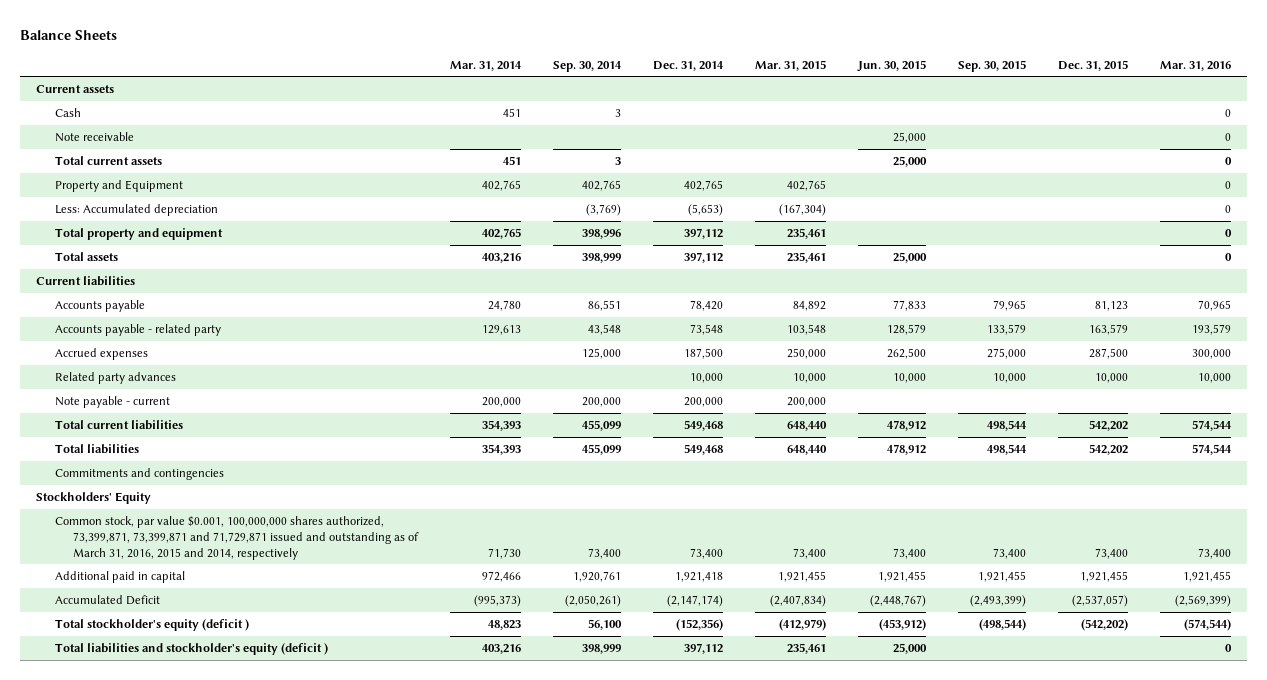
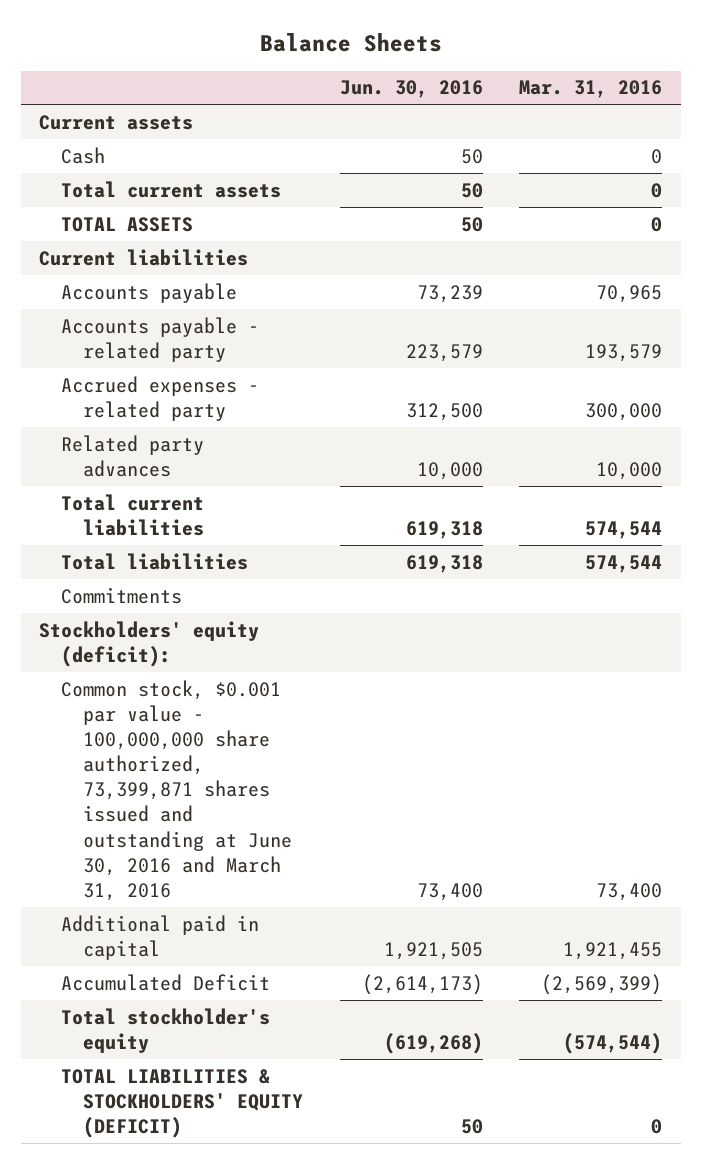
- | Mar. 31, 2014 | Sep. 30, 2014 | Dec. 31, 2014 | Mar. 31, 2015 | Jun. 30, 2015 | Sep. 30, 2015 | Dec. 31, 2015 | Mar. 31, 2016
+ | Jun. 30, 2016 | Mar. 31, 2016
- Note receivable | | | | | 25,000 | | | 0
- Property and Equipment | 402,765 | 402,765 | 402,765 | 402,765 | | | | 0
- Less: Accumulated depreciation | | (3,769) | (5,653) | (167,304) | | | | 0
- Total property and equipment | 402,765 | 398,996 | 397,112 | 235,461 | | | | 0
- Total assets | 403,216 | 398,999 | 397,112 | 235,461 | 25,000 | | | 0
+ TOTAL ASSETS | 50 | 0
- Accrued expenses | | 125,000 | 187,500 | 250,000 | 262,500 | 275,000 | 287,500 | 300,000
+ Accrued expenses - related party | 312,500 | 300,000
- Note payable - current | 200,000 | 200,000 | 200,000 | 200,000 | | | |
- Commitments and contingencies
- Stockholders' Equity
- Common stock, par value $0.001, 100,000,000 shares authorized, 73,399,871, 73,399,871 and 71,729,871 issued and outstanding as of March 31, 2016, 2015 and 2014, respectively | 71,730 | 73,400 | 73,400 | 73,400 | 73,400 | 73,400 | 73,400 | 73,400
+ Commitments
+ Stockholders' equity (deficit):
+ Common stock, $0.001 par value - 100,000,000 share authorized, 73,399,871 shares issued and outstanding at June 30, 2016 and March 31, 2016 | 73,400 | 73,400
- Total stockholder's equity (deficit ) | 48,823 | 56,100 | (152,356) | (412,979) | (453,912) | (498,544) | (542,202) | (574,544)
- Total liabilities and stockholder's equity (deficit ) | 403,216 | 398,999 | 397,112 | 235,461 | 25,000 | | | 0
+ Total stockholder's equity | (619,268) | (574,544)
+ TOTAL LIABILITIES & STOCKHOLDERS' EQUITY (DEFICIT) | 50 | 0

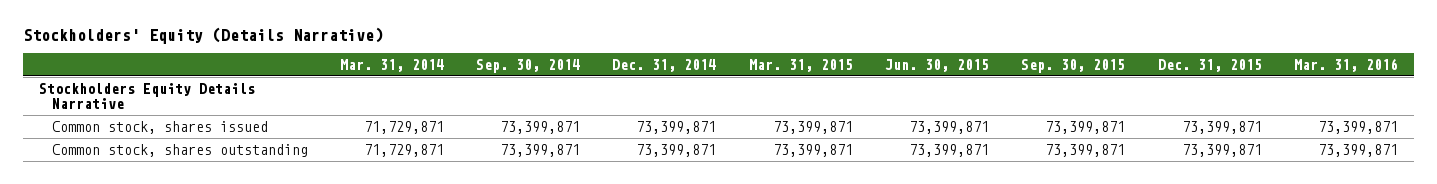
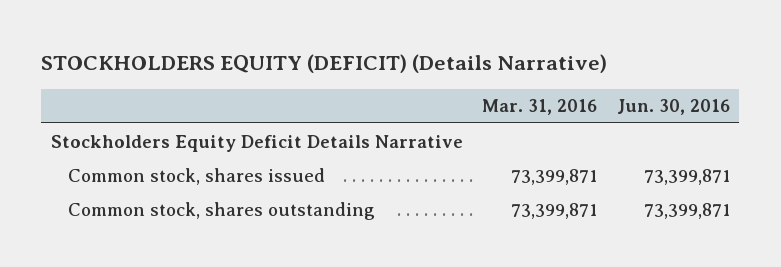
- Stockholders' Equity (Details Narrative)
+ STOCKHOLDERS EQUITY (DEFICIT) (Details Narrative)
- | Mar. 31, 2014 | Sep. 30, 2014 | Dec. 31, 2014 | Mar. 31, 2015 | Jun. 30, 2015 | Sep. 30, 2015 | Dec. 31, 2015 | Mar. 31, 2016
+ | Mar. 31, 2016 | Jun. 30, 2016
- Stockholders Equity Details Narrative
+ Stockholders Equity Deficit Details Narrative

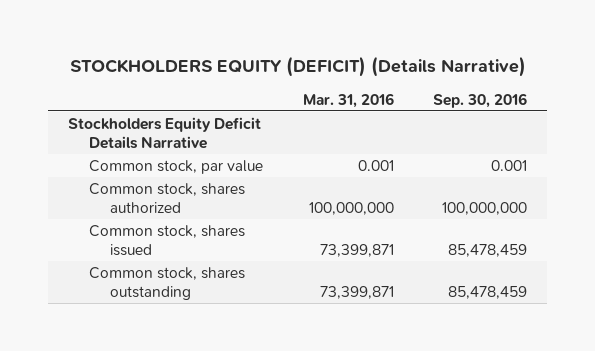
- | Mar. 31, 2016 | Jun. 30, 2016
+ | Mar. 31, 2016 | Sep. 30, 2016
+ Common stock, par value | 0.001 | 0.001
+ Common stock, shares authorized | 100,000,000 | 100,000,000

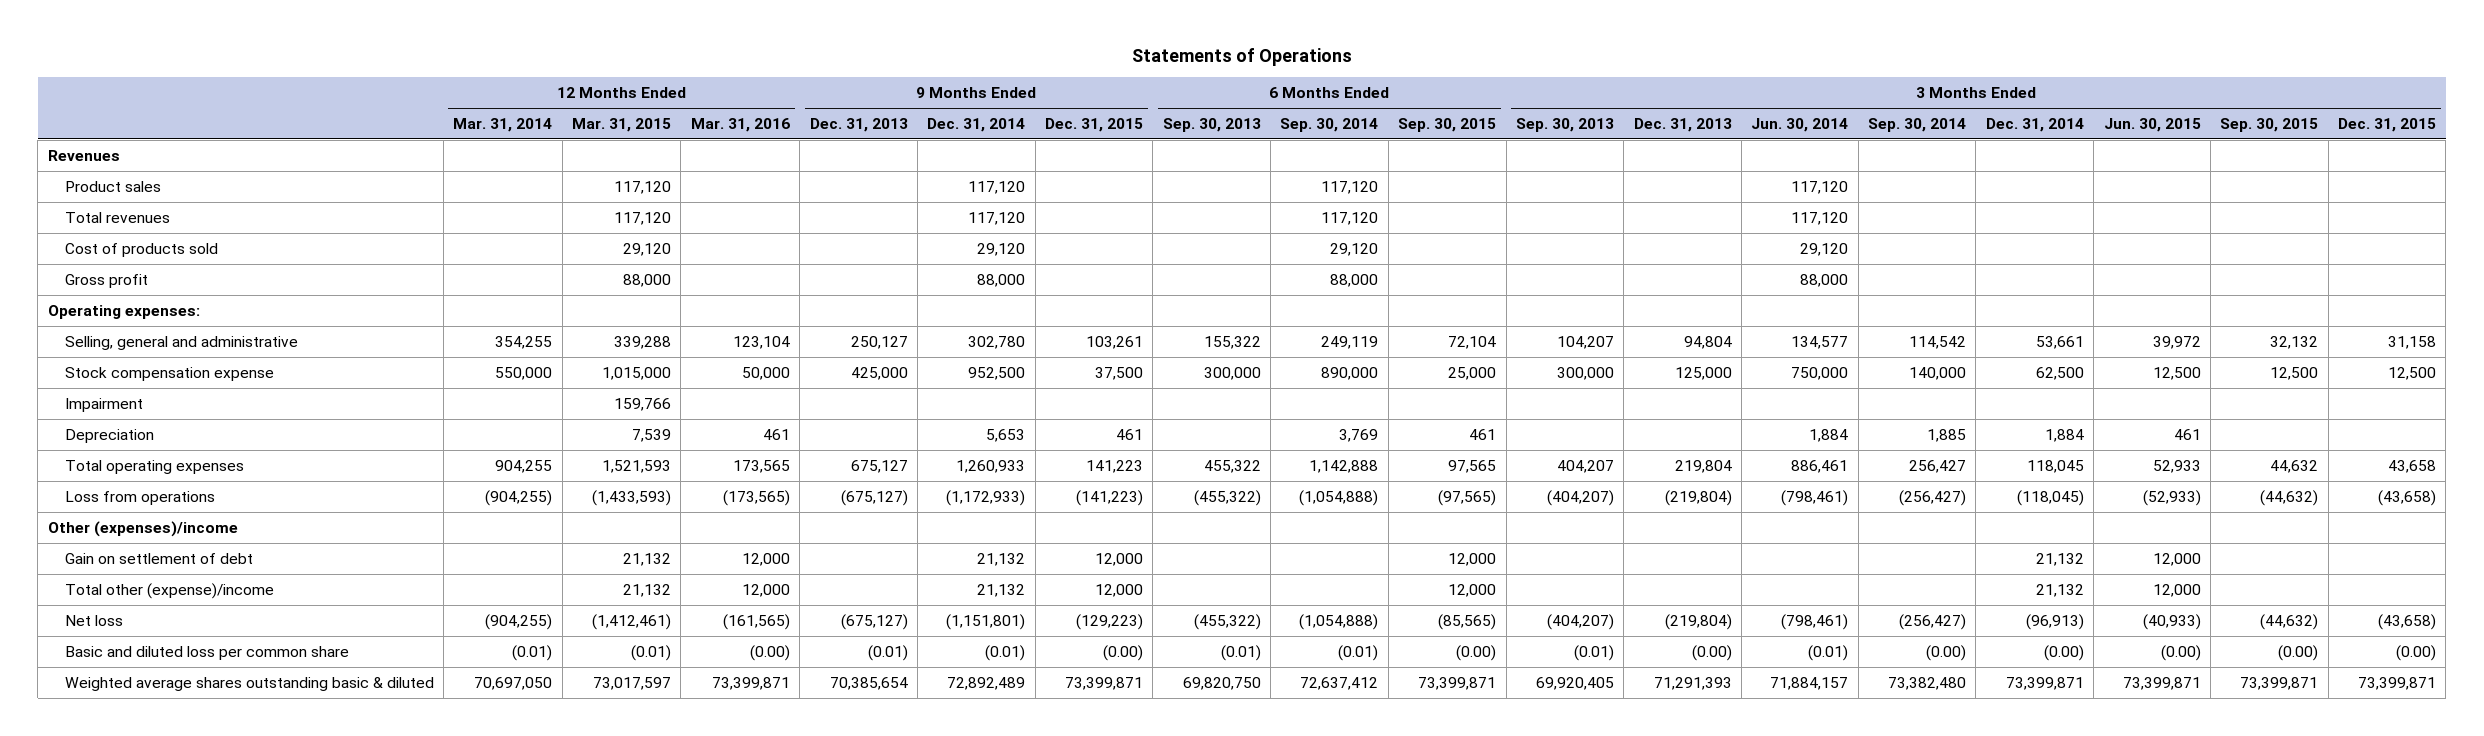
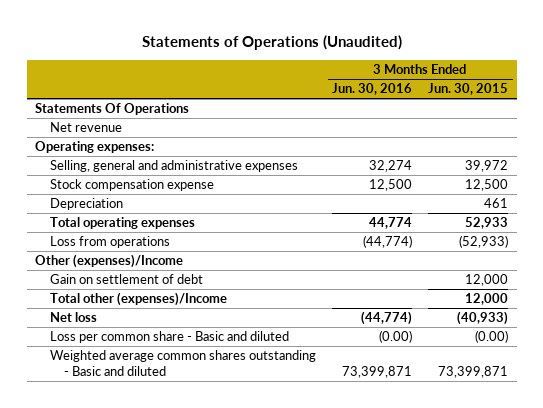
- Statements of Operations
+ Statements of Operations (Unaudited)
- | 12 Months Ended Mar. 31, 2014 | 12 Months Ended Mar. 31, 2015 | 12 Months Ended Mar. 31, 2016 | 9 Months Ended Dec. 31, 2013 | 9 Months Ended Dec. 31, 2014 | 9 Months Ended Dec. 31, 2015 | 6 Months Ended Sep. 30, 2013 | 6 Months Ended Sep. 30, 2014 | 6 Months Ended Sep. 30, 2015 | 3 Months Ended Sep. 30, 2013 | 3 Months Ended Dec. 31, 2013 | 3 Months Ended Jun. 30, 2014 | 3 Months Ended Sep. 30, 2014 | 3 Months Ended Dec. 31, 2014 | 3 Months Ended Jun. 30, 2015 | 3 Months Ended Sep. 30, 2015 | 3 Months Ended Dec. 31, 2015
+ | 3 Months Ended Jun. 30, 2016 | 3 Months Ended Jun. 30, 2015
- Revenues
- Product sales | | 117,120 | | | 117,120 | | | 117,120 | | | | 117,120 | | | | |
- Total revenues | | 117,120 | | | 117,120 | | | 117,120 | | | | 117,120 | | | | |
- Cost of products sold | | 29,120 | | | 29,120 | | | 29,120 | | | | 29,120 | | | | |
- Gross profit | | 88,000 | | | 88,000 | | | 88,000 | | | | 88,000 | | | | |
+ Statements Of Operations
+ Net revenue
- Selling, general and administrative | 354,255 | 339,288 | 123,104 | 250,127 | 302,780 | 103,261 | 155,322 | 249,119 | 72,104 | 104,207 | 94,804 | 134,577 | 114,542 | 53,661 | 39,972 | 32,132 | 31,158
+ Selling, general and administrative expenses | 32,274 | 39,972
- Impairment | | 159,766 | | | | | | | | | | | | | | |
- Other (expenses)/income
+ Other (expenses)/Income
- Total other (expense)/income | | 21,132 | 12,000 | | 21,132 | 12,000 | | | 12,000 | | | | | 21,132 | 12,000 | |
+ Total other (expenses)/Income | | 12,000
- Basic and diluted loss per common share | (0.01) | (0.01) | (0.00) | (0.01) | (0.01) | (0.00) | (0.01) | (0.01) | (0.00) | (0.01) | (0.00) | (0.01) | (0.00) | (0.00) | (0.00) | (0.00) | (0.00)
- Weighted average shares outstanding basic & diluted | 70,697,050 | 73,017,597 | 73,399,871 | 70,385,654 | 72,892,489 | 73,399,871 | 69,820,750 | 72,637,412 | 73,399,871 | 69,920,405 | 71,291,393 | 71,884,157 | 73,382,480 | 73,399,871 | 73,399,871 | 73,399,871 | 73,399,871
+ Loss per common share - Basic and diluted | (0.00) | (0.00)
+ Weighted average common shares outstanding - Basic and diluted | 73,399,871 | 73,399,871

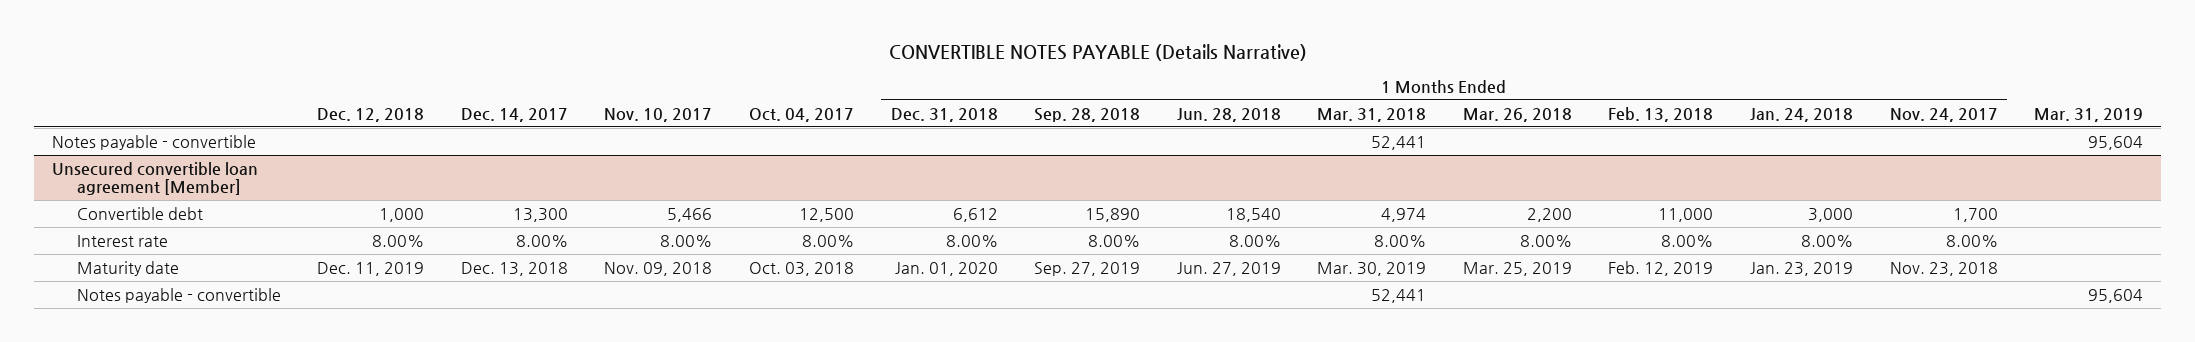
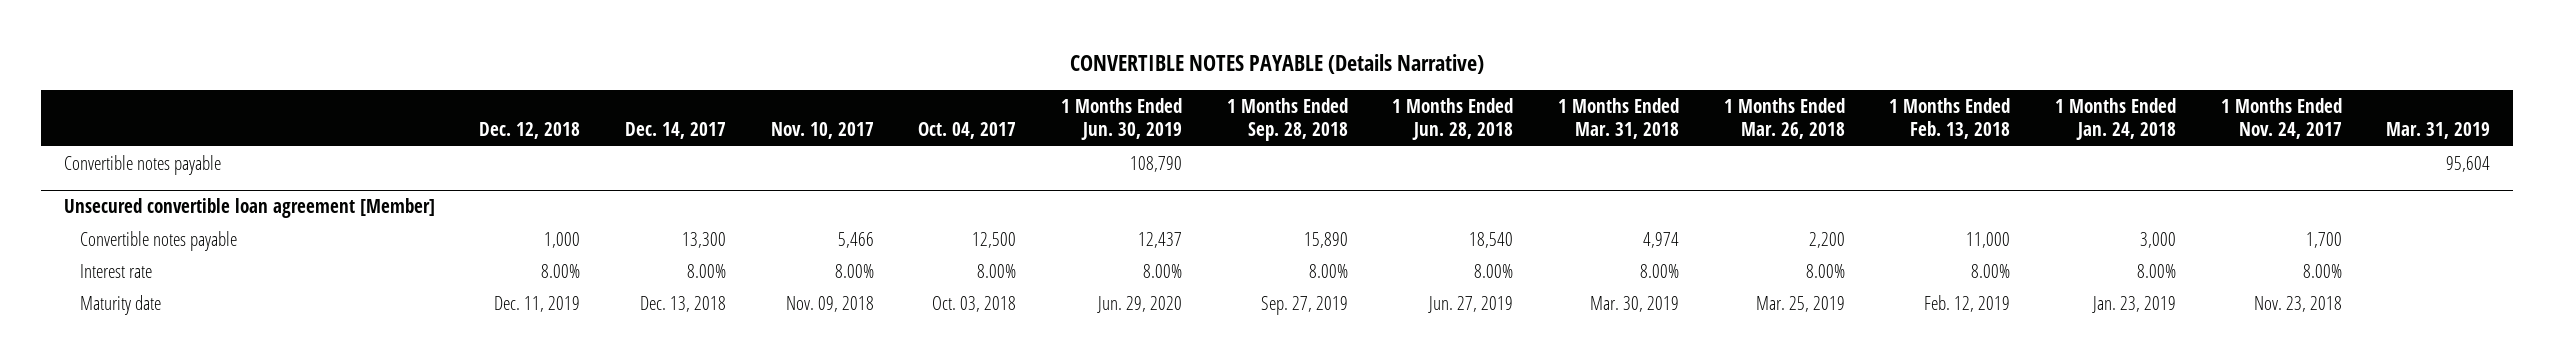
- | Dec. 12, 2018 | Dec. 14, 2017 | Nov. 10, 2017 | Oct. 04, 2017 | 1 Months Ended Dec. 31, 2018 | 1 Months Ended Sep. 28, 2018 | 1 Months Ended Jun. 28, 2018 | 1 Months Ended Mar. 31, 2018 | 1 Months Ended Mar. 26, 2018 | 1 Months Ended Feb. 13, 2018 | 1 Months Ended Jan. 24, 2018 | 1 Months Ended Nov. 24, 2017 | Mar. 31, 2019
+ | Dec. 12, 2018 | Dec. 14, 2017 | Nov. 10, 2017 | Oct. 04, 2017 | 1 Months Ended Jun. 30, 2019 | 1 Months Ended Sep. 28, 2018 | 1 Months Ended Jun. 28, 2018 | 1 Months Ended Mar. 31, 2018 | 1 Months Ended Mar. 26, 2018 | 1 Months Ended Feb. 13, 2018 | 1 Months Ended Jan. 24, 2018 | 1 Months Ended Nov. 24, 2017 | Mar. 31, 2019
- Notes payable - convertible | | | | | | | | 52,441 | | | | | 95,604
+ Convertible notes payable | | | | | 108,790 | | | | | | | | 95,604
@ Unsecured convertible loan agreement [Member]
- Convertible debt | 1,000 | 13,300 | 5,466 | 12,500 | 6,612 | 15,890 | 18,540 | 4,974 | 2,200 | 11,000 | 3,000 | 1,700 |
+ Convertible notes payable | 1,000 | 13,300 | 5,466 | 12,500 | 12,437 | 15,890 | 18,540 | 4,974 | 2,200 | 11,000 | 3,000 | 1,700 |
- Notes payable - convertible | | | | | | | | 52,441 | | | | | 95,604

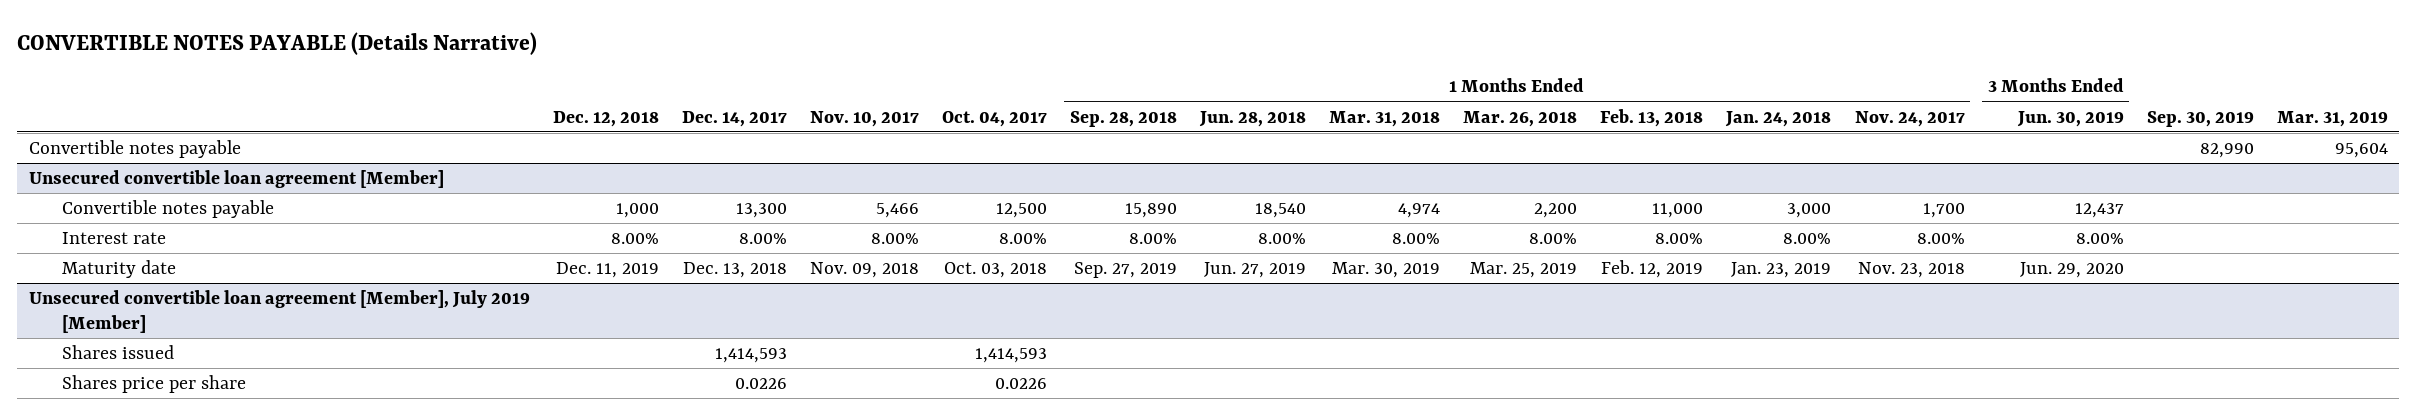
- | Dec. 12, 2018 | Dec. 14, 2017 | Nov. 10, 2017 | Oct. 04, 2017 | 1 Months Ended Jun. 30, 2019 | 1 Months Ended Sep. 28, 2018 | 1 Months Ended Jun. 28, 2018 | 1 Months Ended Mar. 31, 2018 | 1 Months Ended Mar. 26, 2018 | 1 Months Ended Feb. 13, 2018 | 1 Months Ended Jan. 24, 2018 | 1 Months Ended Nov. 24, 2017 | Mar. 31, 2019
+ | Dec. 12, 2018 | Dec. 14, 2017 | Nov. 10, 2017 | Oct. 04, 2017 | 1 Months Ended Sep. 28, 2018 | 1 Months Ended Jun. 28, 2018 | 1 Months Ended Mar. 31, 2018 | 1 Months Ended Mar. 26, 2018 | 1 Months Ended Feb. 13, 2018 | 1 Months Ended Jan. 24, 2018 | 1 Months Ended Nov. 24, 2017 | 3 Months Ended Jun. 30, 2019 | Sep. 30, 2019 | Mar. 31, 2019
+ Unsecured convertible loan agreement [Member], July 2019 [Member]
+ Shares issued | | 1,414,593 | | 1,414,593 | | | | | | | | | |
+ Shares price per share | | 0.0226 | | 0.0226 | | | | | | | | | |

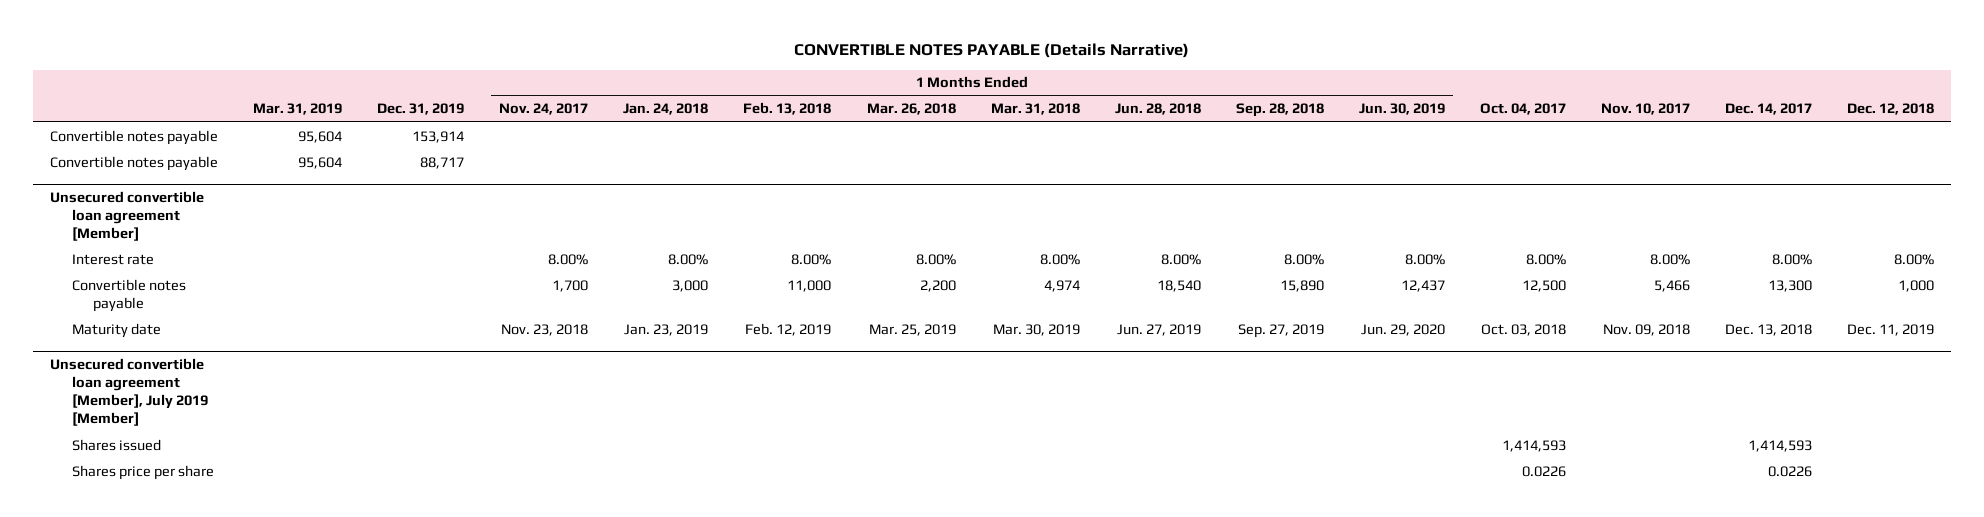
- | Dec. 12, 2018 | Dec. 14, 2017 | Nov. 10, 2017 | Oct. 04, 2017 | 1 Months Ended Sep. 28, 2018 | 1 Months Ended Jun. 28, 2018 | 1 Months Ended Mar. 31, 2018 | 1 Months Ended Mar. 26, 2018 | 1 Months Ended Feb. 13, 2018 | 1 Months Ended Jan. 24, 2018 | 1 Months Ended Nov. 24, 2017 | 3 Months Ended Jun. 30, 2019 | Sep. 30, 2019 | Mar. 31, 2019
+ | Mar. 31, 2019 | Dec. 31, 2019 | 1 Months Ended Nov. 24, 2017 | 1 Months Ended Jan. 24, 2018 | 1 Months Ended Feb. 13, 2018 | 1 Months Ended Mar. 26, 2018 | 1 Months Ended Mar. 31, 2018 | 1 Months Ended Jun. 28, 2018 | 1 Months Ended Sep. 28, 2018 | 1 Months Ended Jun. 30, 2019 | Oct. 04, 2017 | Nov. 10, 2017 | Dec. 14, 2017 | Dec. 12, 2018
+ Convertible notes payable | 95,604 | 88,717 | | | | | | | | | | | |
@ Unsecured convertible loan agreement [Member]
moved down: Convertible notes payable | | | 1,700 | 3,000 | 11,000 | 2,200 | 4,974 | 18,540 | 15,890 | 12,437 | 12,500 | 5,466 | 13,300 | 1,000

